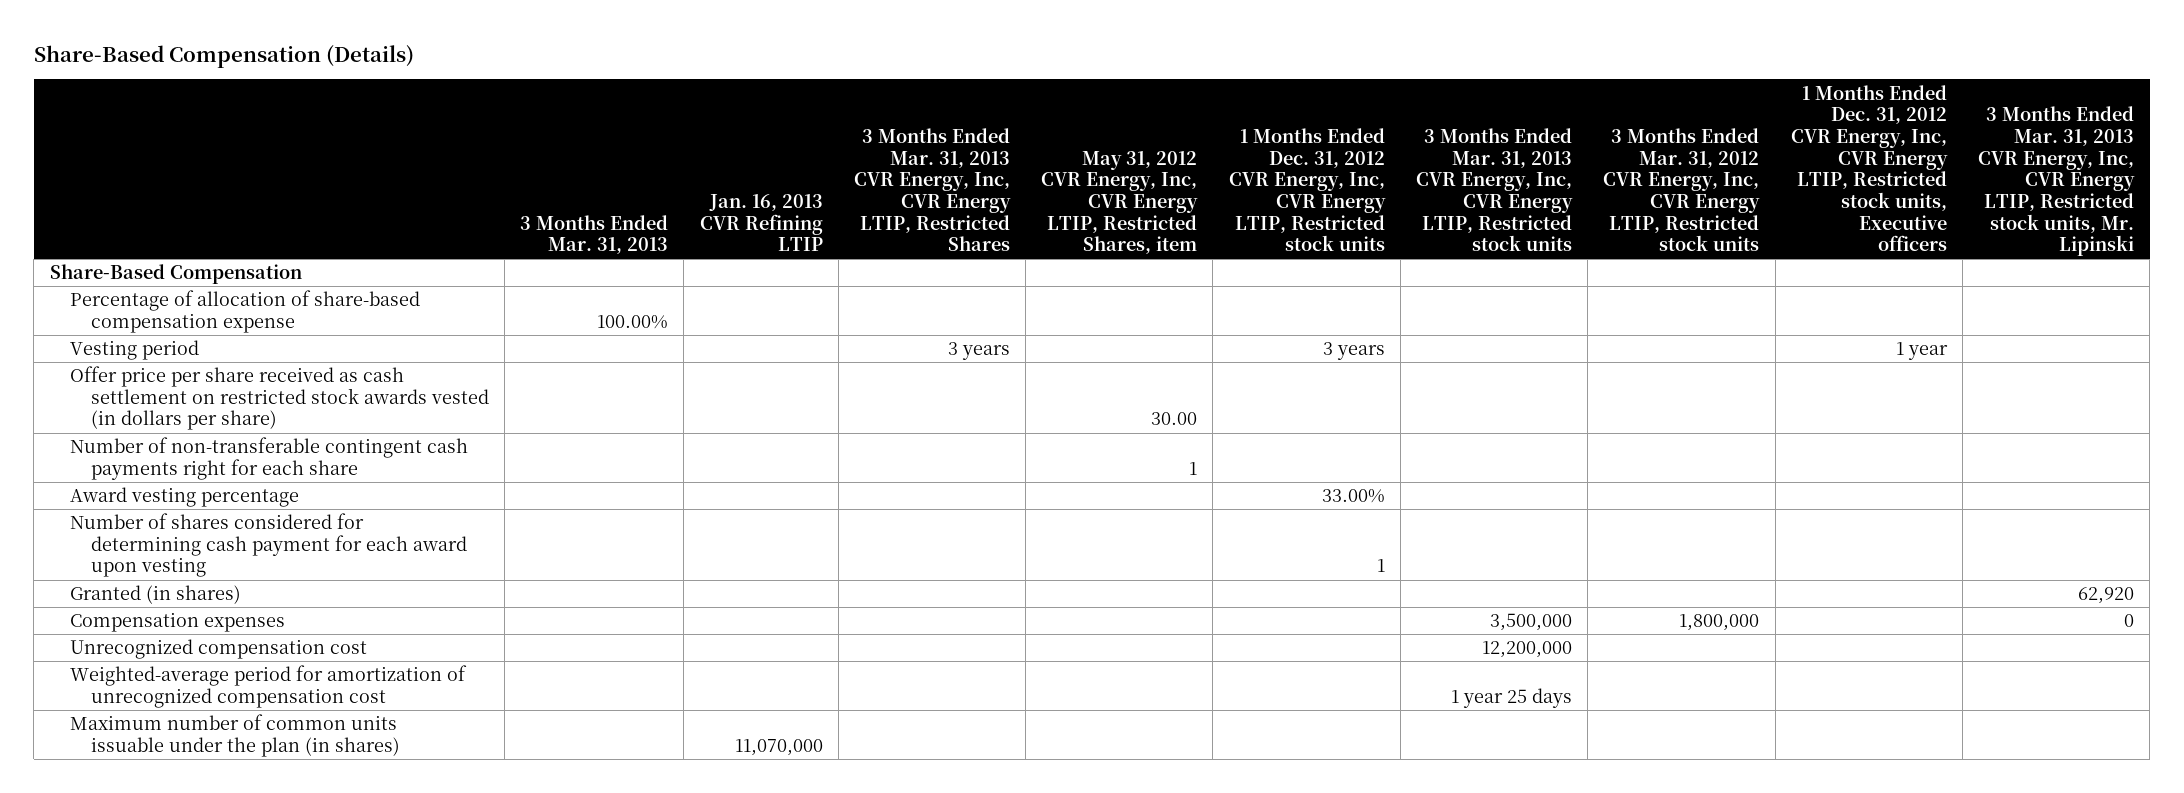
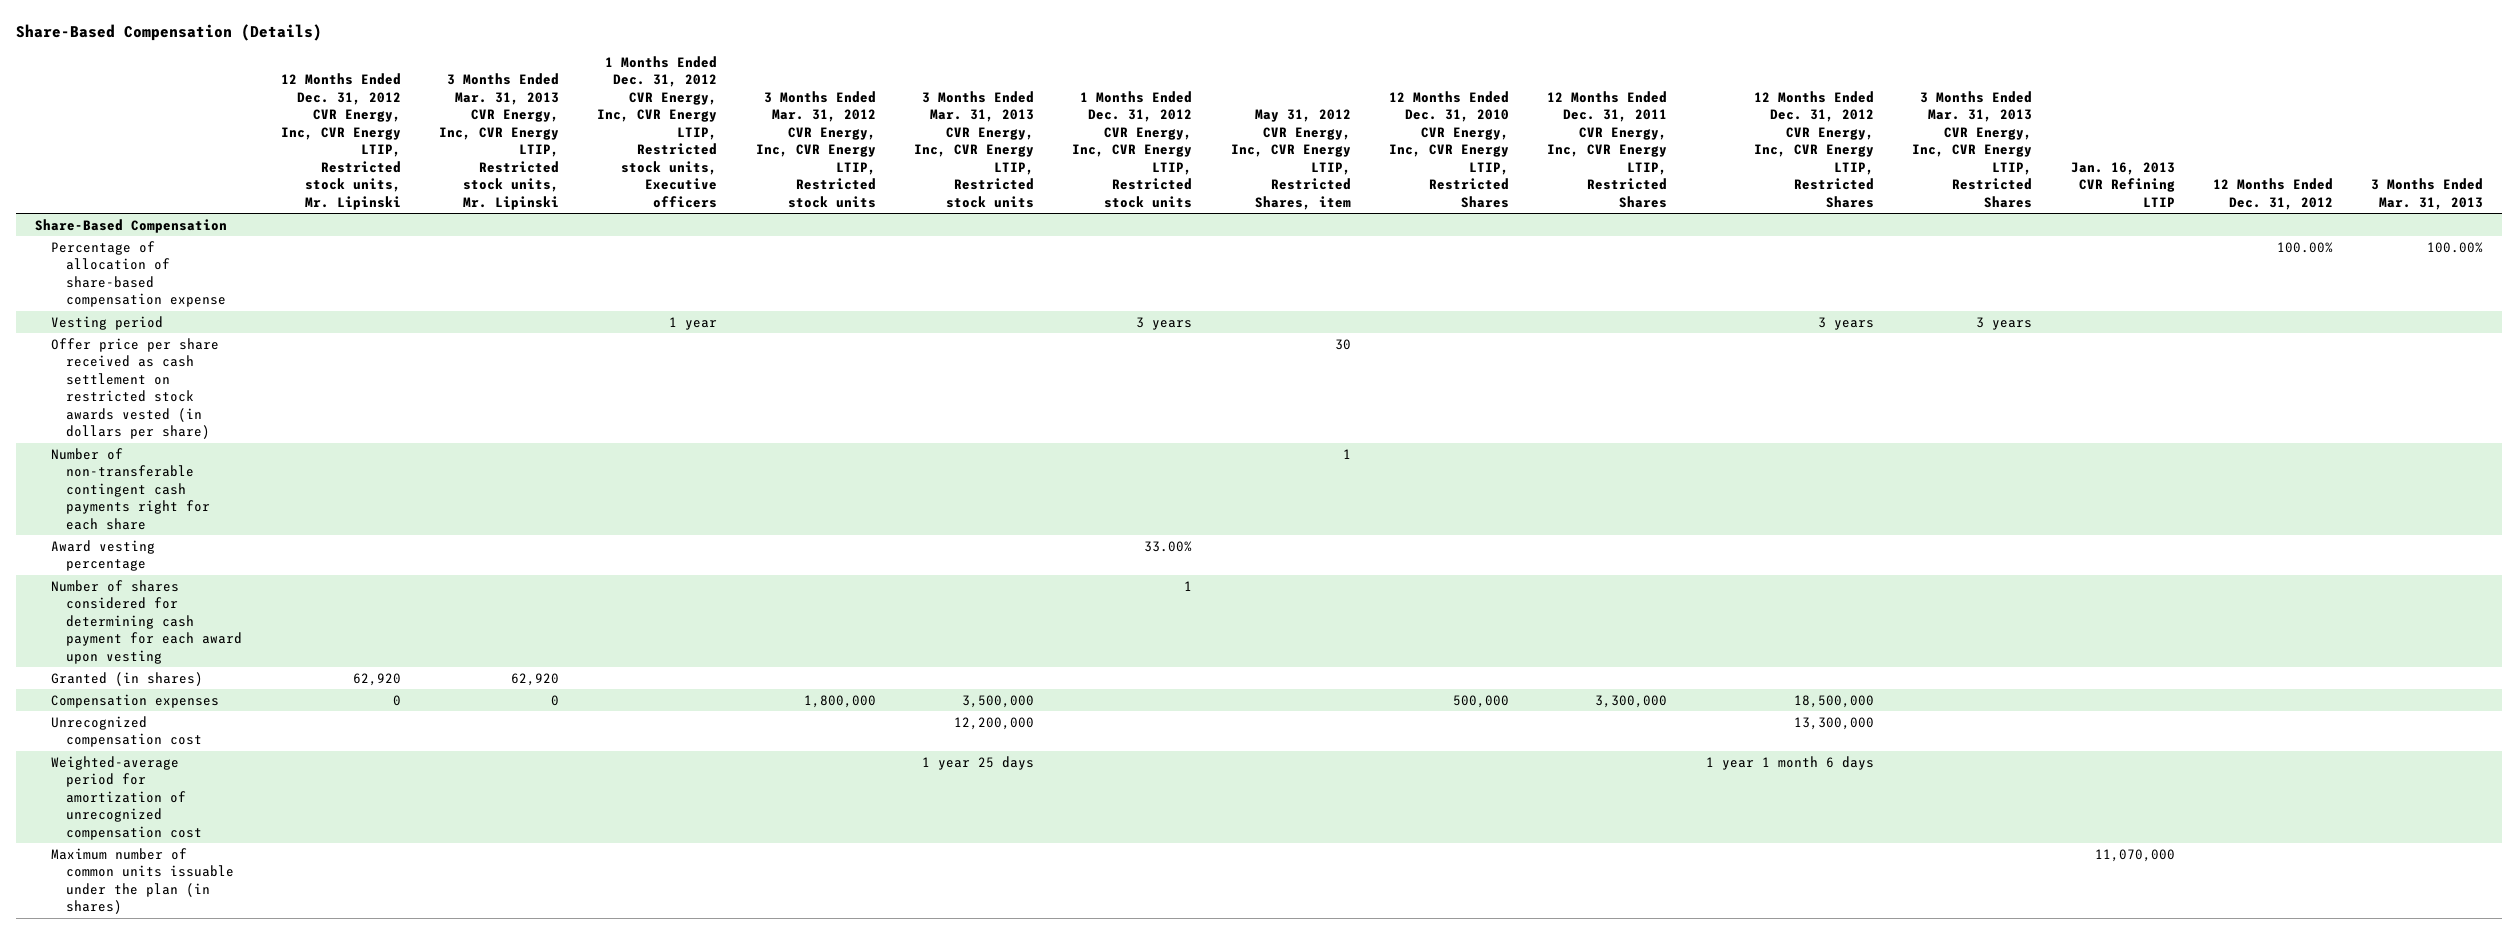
- | 3 Months Ended Mar. 31, 2013 | Jan. 16, 2013 CVR Refining LTIP | 3 Months Ended Mar. 31, 2013 CVR Energy, Inc, CVR Energy LTIP, Restricted Shares | May 31, 2012 CVR Energy, Inc, CVR Energy LTIP, Restricted Shares, item | 1 Months Ended Dec. 31, 2012 CVR Energy, Inc, CVR Energy LTIP, Restricted stock units | 3 Months Ended Mar. 31, 2013 CVR Energy, Inc, CVR Energy LTIP, Restricted stock units | 3 Months Ended Mar. 31, 2012 CVR Energy, Inc, CVR Energy LTIP, Restricted stock units | 1 Months Ended Dec. 31, 2012 CVR Energy, Inc, CVR Energy LTIP, Restricted stock units, Executive officers | 3 Months Ended Mar. 31, 2013 CVR Energy, Inc, CVR Energy LTIP, Restricted stock units, Mr. Lipinski
+ | 12 Months Ended Dec. 31, 2012 CVR Energy, Inc, CVR Energy LTIP, Restricted stock units, Mr. Lipinski | 3 Months Ended Mar. 31, 2013 CVR Energy, Inc, CVR Energy LTIP, Restricted stock units, Mr. Lipinski | 1 Months Ended Dec. 31, 2012 CVR Energy, Inc, CVR Energy LTIP, Restricted stock units, Executive officers | 3 Months Ended Mar. 31, 2012 CVR Energy, Inc, CVR Energy LTIP, Restricted stock units | 3 Months Ended Mar. 31, 2013 CVR Energy, Inc, CVR Energy LTIP, Restricted stock units | 1 Months Ended Dec. 31, 2012 CVR Energy, Inc, CVR Energy LTIP, Restricted stock units | May 31, 2012 CVR Energy, Inc, CVR Energy LTIP, Restricted Shares, item | 12 Months Ended Dec. 31, 2010 CVR Energy, Inc, CVR Energy LTIP, Restricted Shares | 12 Months Ended Dec. 31, 2011 CVR Energy, Inc, CVR Energy LTIP, Restricted Shares | 12 Months Ended Dec. 31, 2012 CVR Energy, Inc, CVR Energy LTIP, Restricted Shares | 3 Months Ended Mar. 31, 2013 CVR Energy, Inc, CVR Energy LTIP, Restricted Shares | Jan. 16, 2013 CVR Refining LTIP | 12 Months Ended Dec. 31, 2012 | 3 Months Ended Mar. 31, 2013
- Offer price per share received as cash settlement on restricted stock awards vested (in dollars per share) | | | | 30.00 | | | | |
+ Offer price per share received as cash settlement on restricted stock awards vested (in dollars per share) | | | | | | | 30 | | | | | | |

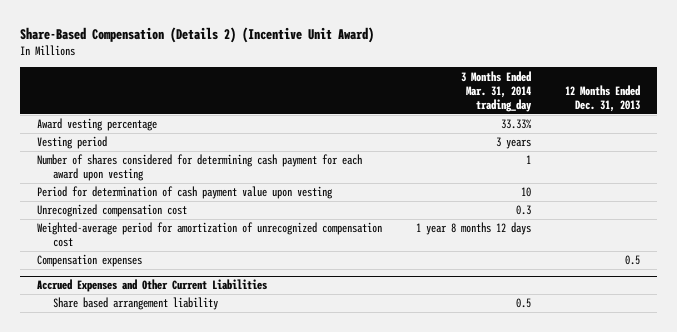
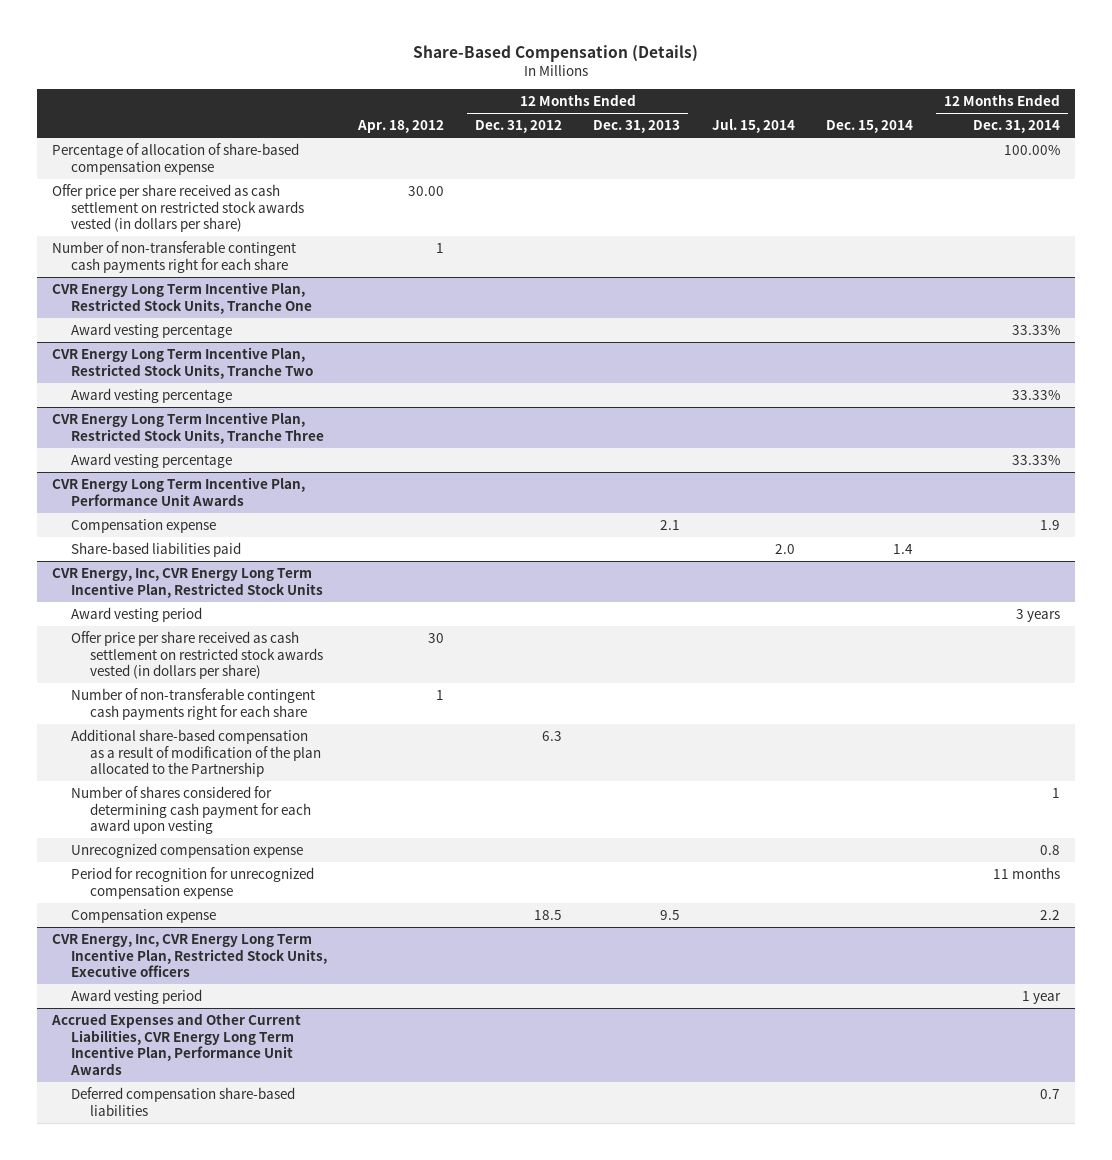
- Share-Based Compensation (Details 2) (Incentive Unit Award)
+ Share-Based Compensation (Details)
- | 3 Months Ended Mar. 31, 2014 trading_day | 12 Months Ended Dec. 31, 2013
+ | Apr. 18, 2012 | 12 Months Ended Dec. 31, 2012 | 12 Months Ended Dec. 31, 2013 | Jul. 15, 2014 | Dec. 15, 2014 | 12 Months Ended Dec. 31, 2014
- Award vesting percentage | 33.33% |
- Vesting period | 3 years |
- Number of shares considered for determining cash payment for each award upon vesting | 1 |
- Period for determination of cash payment value upon vesting | 10 |
- Unrecognized compensation cost | 0.3 |
- Weighted-average period for amortization of unrecognized compensation cost | 1 year 8 months 12 days |
- Compensation expenses | | 0.5
- Accrued Expenses and Other Current Liabilities
- Share based arrangement liability | 0.5 |
+ Percentage of allocation of share-based compensation expense | | | | | | 100.00%
+ Offer price per share received as cash settlement on restricted stock awards vested (in dollars per share) | 30.00 | | | | |
+ Number of non-transferable contingent cash payments right for each share | 1 | | | | |
+ CVR Energy Long Term Incentive Plan, Restricted Stock Units, Tranche One
+ Award vesting percentage | | | | | | 33.33%
+ CVR Energy Long Term Incentive Plan, Restricted Stock Units, Tranche Two
+ Award vesting percentage | | | | | | 33.33%
+ CVR Energy Long Term Incentive Plan, Restricted Stock Units, Tranche Three
+ Award vesting percentage | | | | | | 33.33%
+ CVR Energy Long Term Incentive Plan, Performance Unit Awards
+ Compensation expense | | | 2.1 | | | 1.9
+ Share-based liabilities paid | | | | 2.0 | 1.4 |
+ CVR Energy, Inc, CVR Energy Long Term Incentive Plan, Restricted Stock Units
+ Award vesting period | | | | | | 3 years
+ Offer price per share received as cash settlement on restricted stock awards vested (in dollars per share) | 30 | | | | |
+ Number of non-transferable contingent cash payments right for each share | 1 | | | | |
+ Additional share-based compensation as a result of modification of the plan allocated to the Partnership | | 6.3 | | | |
+ Number of shares considered for determining cash payment for each award upon vesting | | | | | | 1
+ Unrecognized compensation expense | | | | | | 0.8
+ Period for recognition for unrecognized compensation expense | | | | | | 11 months
+ Compensation expense | | 18.5 | 9.5 | | | 2.2
+ CVR Energy, Inc, CVR Energy Long Term Incentive Plan, Restricted Stock Units, Executive officers
+ Award vesting period | | | | | | 1 year
+ Accrued Expenses and Other Current Liabilities, CVR Energy Long Term Incentive Plan, Performance Unit Awards
+ Deferred compensation share-based liabilities | | | | | | 0.7

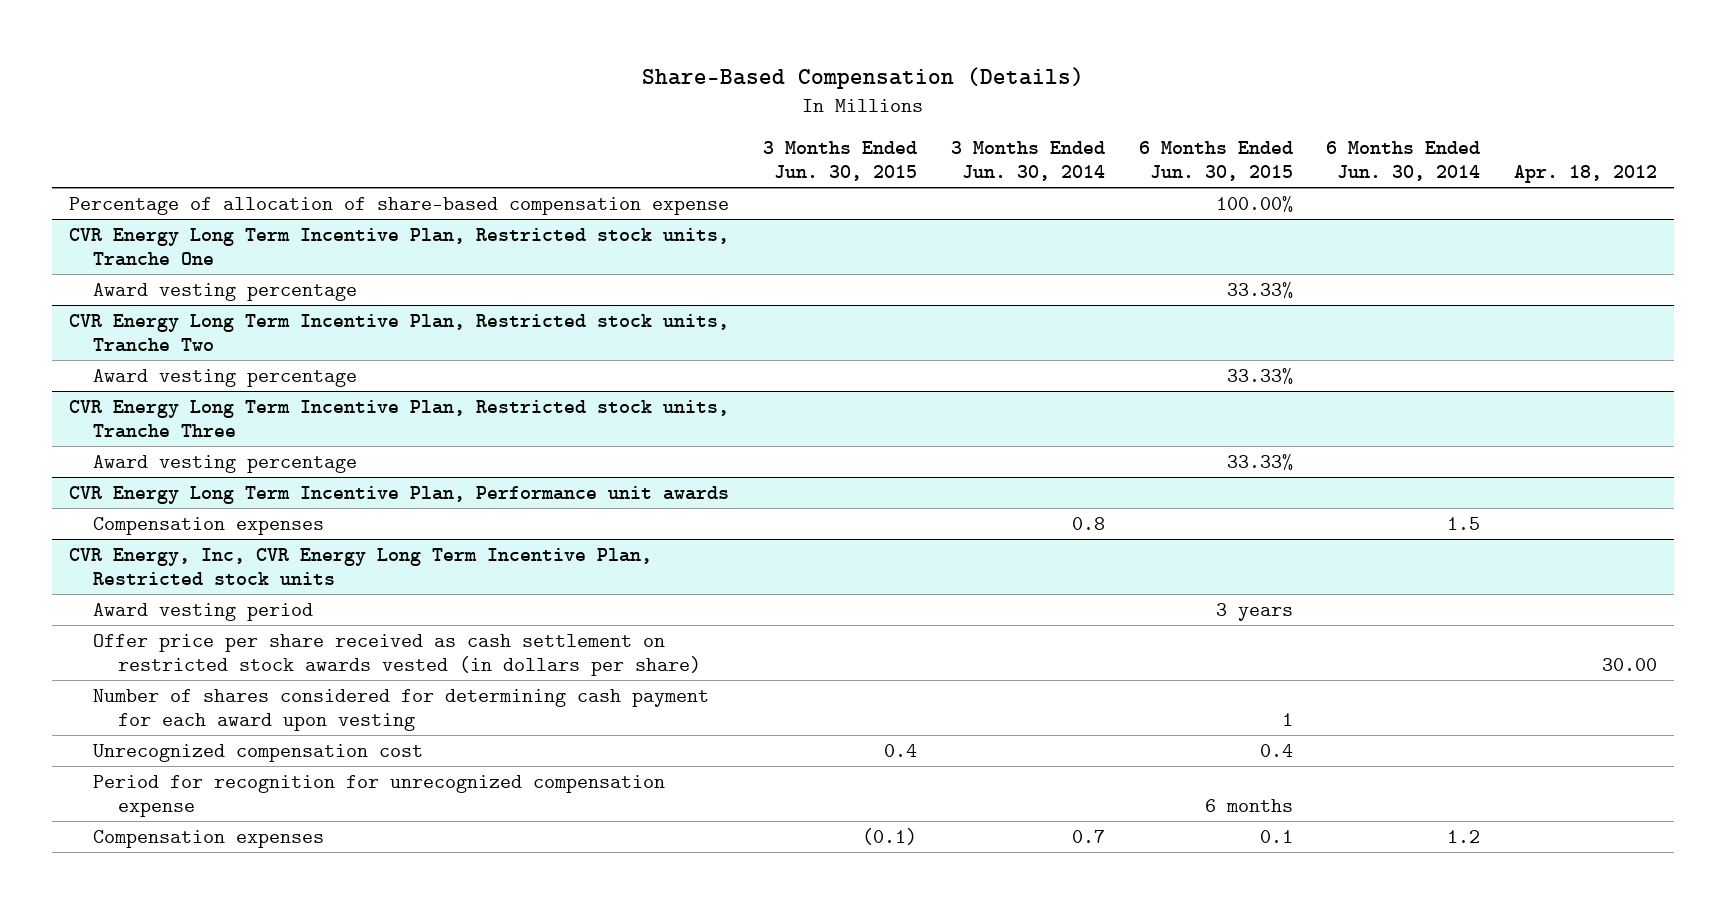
- | Apr. 18, 2012 | 12 Months Ended Dec. 31, 2012 | 12 Months Ended Dec. 31, 2013 | Jul. 15, 2014 | Dec. 15, 2014 | 12 Months Ended Dec. 31, 2014
+ | 3 Months Ended Jun. 30, 2015 | 3 Months Ended Jun. 30, 2014 | 6 Months Ended Jun. 30, 2015 | 6 Months Ended Jun. 30, 2014 | Apr. 18, 2012
- Offer price per share received as cash settlement on restricted stock awards vested (in dollars per share) | 30.00 | | | | |
- Number of non-transferable contingent cash payments right for each share | 1 | | | | |
- CVR Energy Long Term Incentive Plan, Restricted Stock Units, Tranche One
+ CVR Energy Long Term Incentive Plan, Restricted stock units, Tranche One
- CVR Energy Long Term Incentive Plan, Restricted Stock Units, Tranche Two
+ CVR Energy Long Term Incentive Plan, Restricted stock units, Tranche Two
- CVR Energy Long Term Incentive Plan, Restricted Stock Units, Tranche Three
+ CVR Energy Long Term Incentive Plan, Restricted stock units, Tranche Three
- CVR Energy Long Term Incentive Plan, Performance Unit Awards
- Compensation expense | | | 2.1 | | | 1.9
- Share-based liabilities paid | | | | 2.0 | 1.4 |
- CVR Energy, Inc, CVR Energy Long Term Incentive Plan, Restricted Stock Units
+ CVR Energy Long Term Incentive Plan, Performance unit awards
+ Compensation expenses | | 0.8 | | 1.5 |
+ CVR Energy, Inc, CVR Energy Long Term Incentive Plan, Restricted stock units
- Offer price per share received as cash settlement on restricted stock awards vested (in dollars per share) | 30 | | | | |
- Number of non-transferable contingent cash payments right for each share | 1 | | | | |
- Additional share-based compensation as a result of modification of the plan allocated to the Partnership | | 6.3 | | | |
+ Offer price per share received as cash settlement on restricted stock awards vested (in dollars per share) | | | | | 30.00
- Unrecognized compensation expense | | | | | | 0.8
+ Unrecognized compensation cost | 0.4 | | 0.4 | |
- Compensation expense | | 18.5 | 9.5 | | | 2.2
- CVR Energy, Inc, CVR Energy Long Term Incentive Plan, Restricted Stock Units, Executive officers
- Award vesting period | | | | | | 1 year
- Accrued Expenses and Other Current Liabilities, CVR Energy Long Term Incentive Plan, Performance Unit Awards
- Deferred compensation share-based liabilities | | | | | | 0.7
+ Compensation expenses | (0.1) | 0.7 | 0.1 | 1.2 |

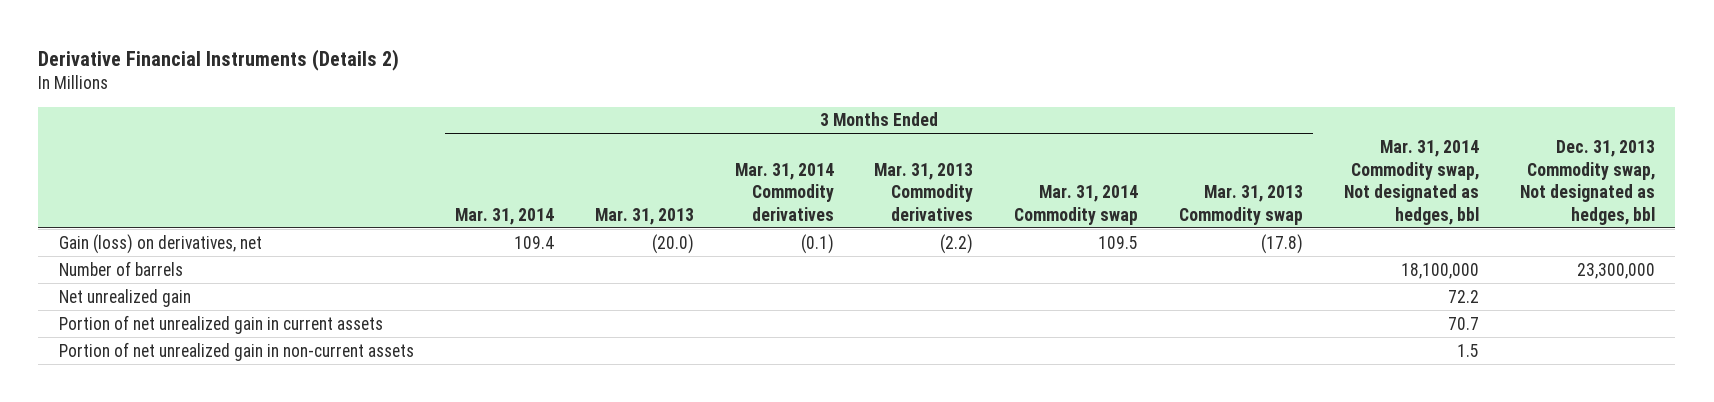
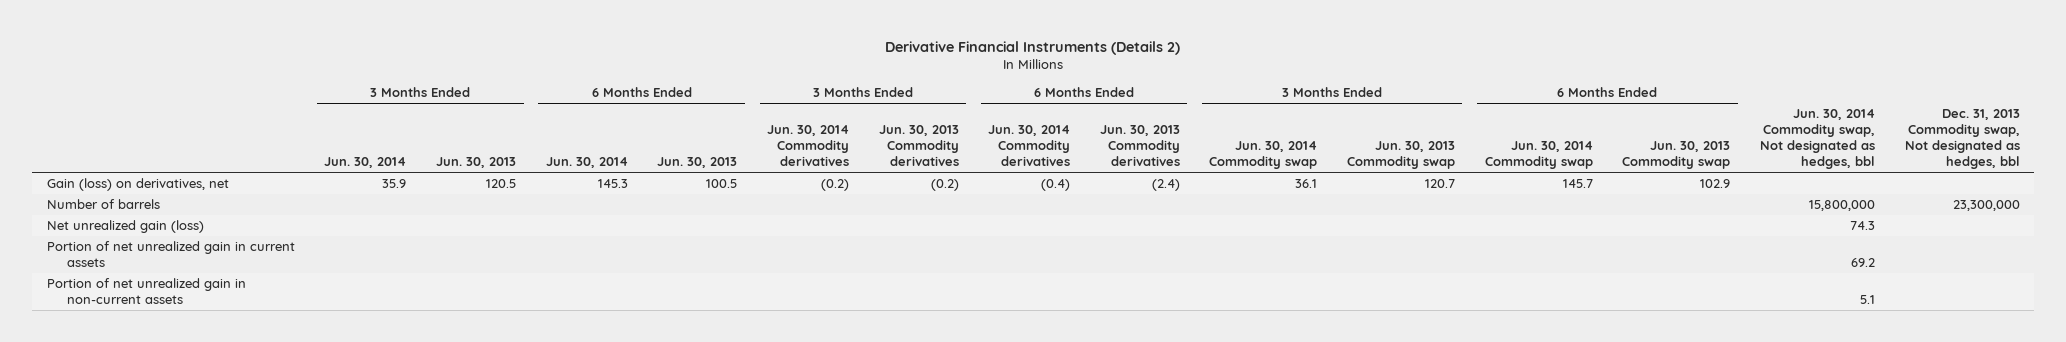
- | 3 Months Ended Mar. 31, 2014 | 3 Months Ended Mar. 31, 2013 | 3 Months Ended Mar. 31, 2014 Commodity derivatives | 3 Months Ended Mar. 31, 2013 Commodity derivatives | 3 Months Ended Mar. 31, 2014 Commodity swap | 3 Months Ended Mar. 31, 2013 Commodity swap | Mar. 31, 2014 Commodity swap, Not designated as hedges, bbl | Dec. 31, 2013 Commodity swap, Not designated as hedges, bbl
+ | 3 Months Ended Jun. 30, 2014 | 3 Months Ended Jun. 30, 2013 | 6 Months Ended Jun. 30, 2014 | 6 Months Ended Jun. 30, 2013 | 3 Months Ended Jun. 30, 2014 Commodity derivatives | 3 Months Ended Jun. 30, 2013 Commodity derivatives | 6 Months Ended Jun. 30, 2014 Commodity derivatives | 6 Months Ended Jun. 30, 2013 Commodity derivatives | 3 Months Ended Jun. 30, 2014 Commodity swap | 3 Months Ended Jun. 30, 2013 Commodity swap | 6 Months Ended Jun. 30, 2014 Commodity swap | 6 Months Ended Jun. 30, 2013 Commodity swap | Jun. 30, 2014 Commodity swap, Not designated as hedges, bbl | Dec. 31, 2013 Commodity swap, Not designated as hedges, bbl
- Net unrealized gain | | | | | | | 72.2 |
+ Net unrealized gain (loss) | | | | | | | | | | | | | 74.3 |

